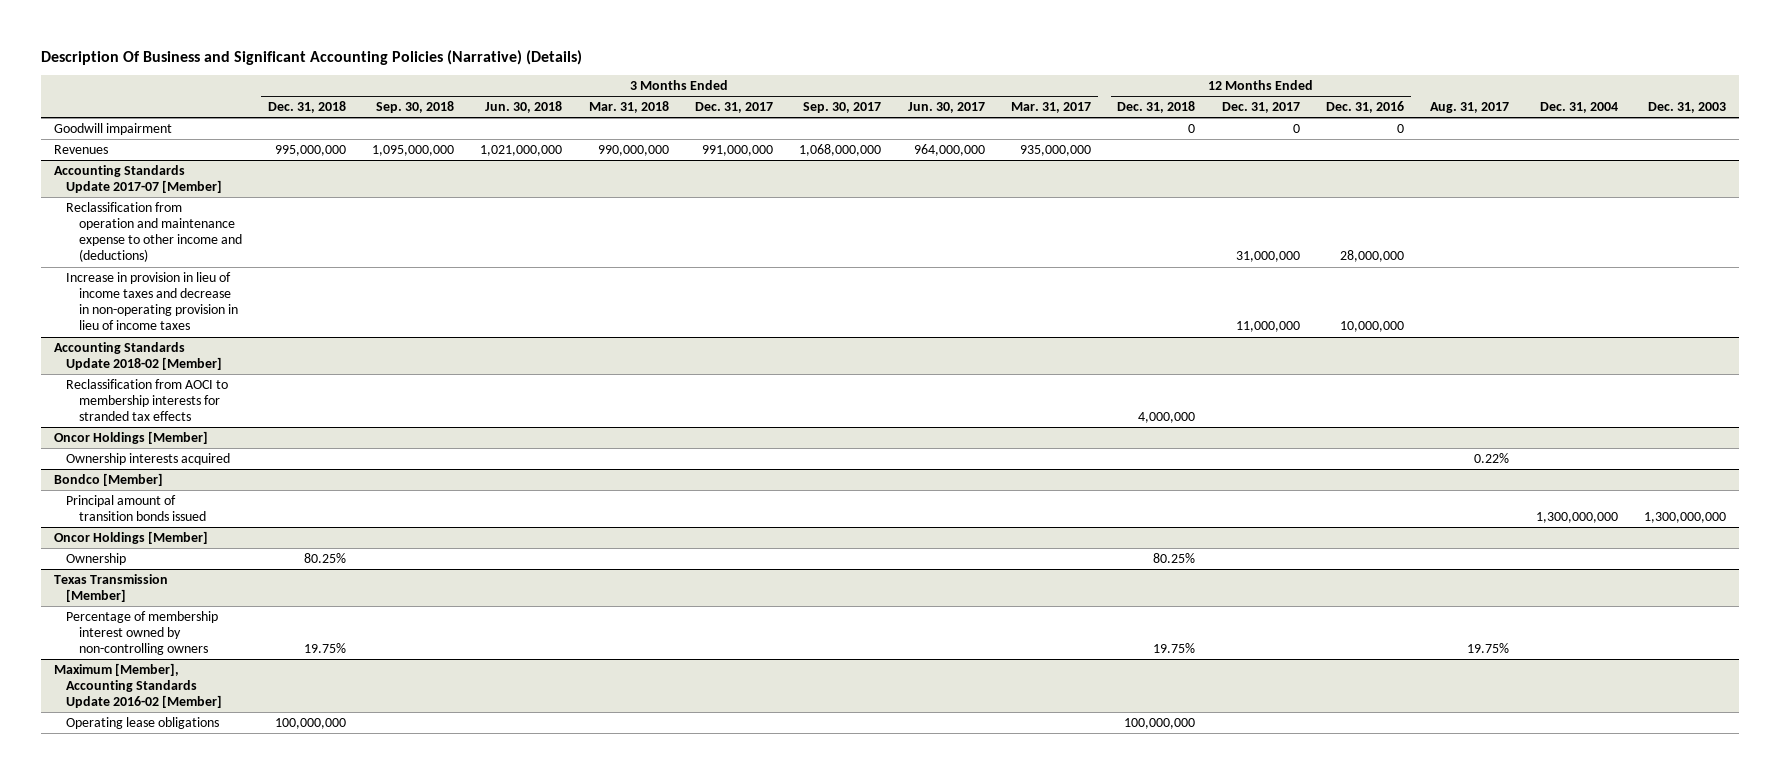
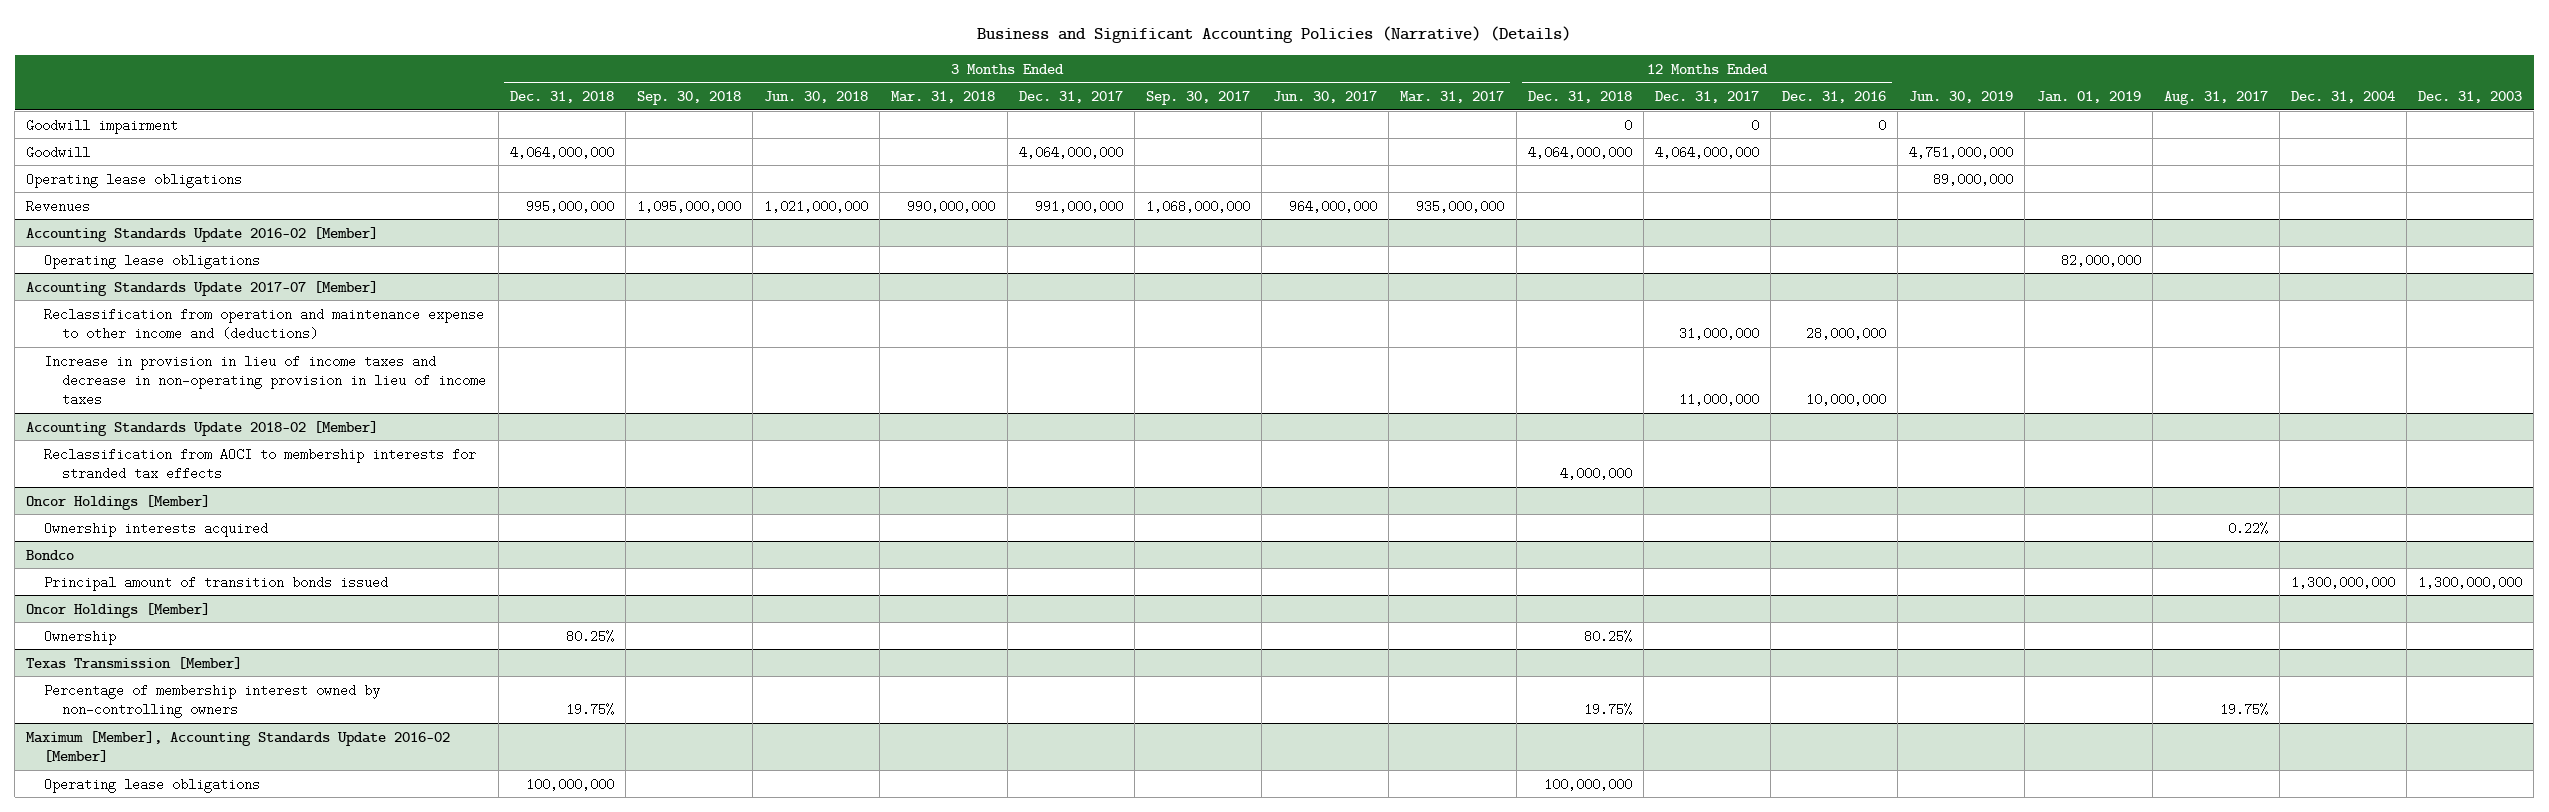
- Description Of Business and Significant Accounting Policies (Narrative) (Details)
+ Business and Significant Accounting Policies (Narrative) (Details)
- | 3 Months Ended Dec. 31, 2018 | 3 Months Ended Sep. 30, 2018 | 3 Months Ended Jun. 30, 2018 | 3 Months Ended Mar. 31, 2018 | 3 Months Ended Dec. 31, 2017 | 3 Months Ended Sep. 30, 2017 | 3 Months Ended Jun. 30, 2017 | 3 Months Ended Mar. 31, 2017 | 12 Months Ended Dec. 31, 2018 | 12 Months Ended Dec. 31, 2017 | 12 Months Ended Dec. 31, 2016 | Aug. 31, 2017 | Dec. 31, 2004 | Dec. 31, 2003
+ | 3 Months Ended Dec. 31, 2018 | 3 Months Ended Sep. 30, 2018 | 3 Months Ended Jun. 30, 2018 | 3 Months Ended Mar. 31, 2018 | 3 Months Ended Dec. 31, 2017 | 3 Months Ended Sep. 30, 2017 | 3 Months Ended Jun. 30, 2017 | 3 Months Ended Mar. 31, 2017 | 12 Months Ended Dec. 31, 2018 | 12 Months Ended Dec. 31, 2017 | 12 Months Ended Dec. 31, 2016 | Jun. 30, 2019 | Jan. 01, 2019 | Aug. 31, 2017 | Dec. 31, 2004 | Dec. 31, 2003
+ Goodwill | 4,064,000,000 | | | | 4,064,000,000 | | | | 4,064,000,000 | 4,064,000,000 | | 4,751,000,000 | | | |
+ Operating lease obligations | | | | | | | | | | | | 89,000,000 | | | |
+ Accounting Standards Update 2016-02 [Member]
+ Operating lease obligations | | | | | | | | | | | | | 82,000,000 | | |
- Bondco [Member]
+ Bondco

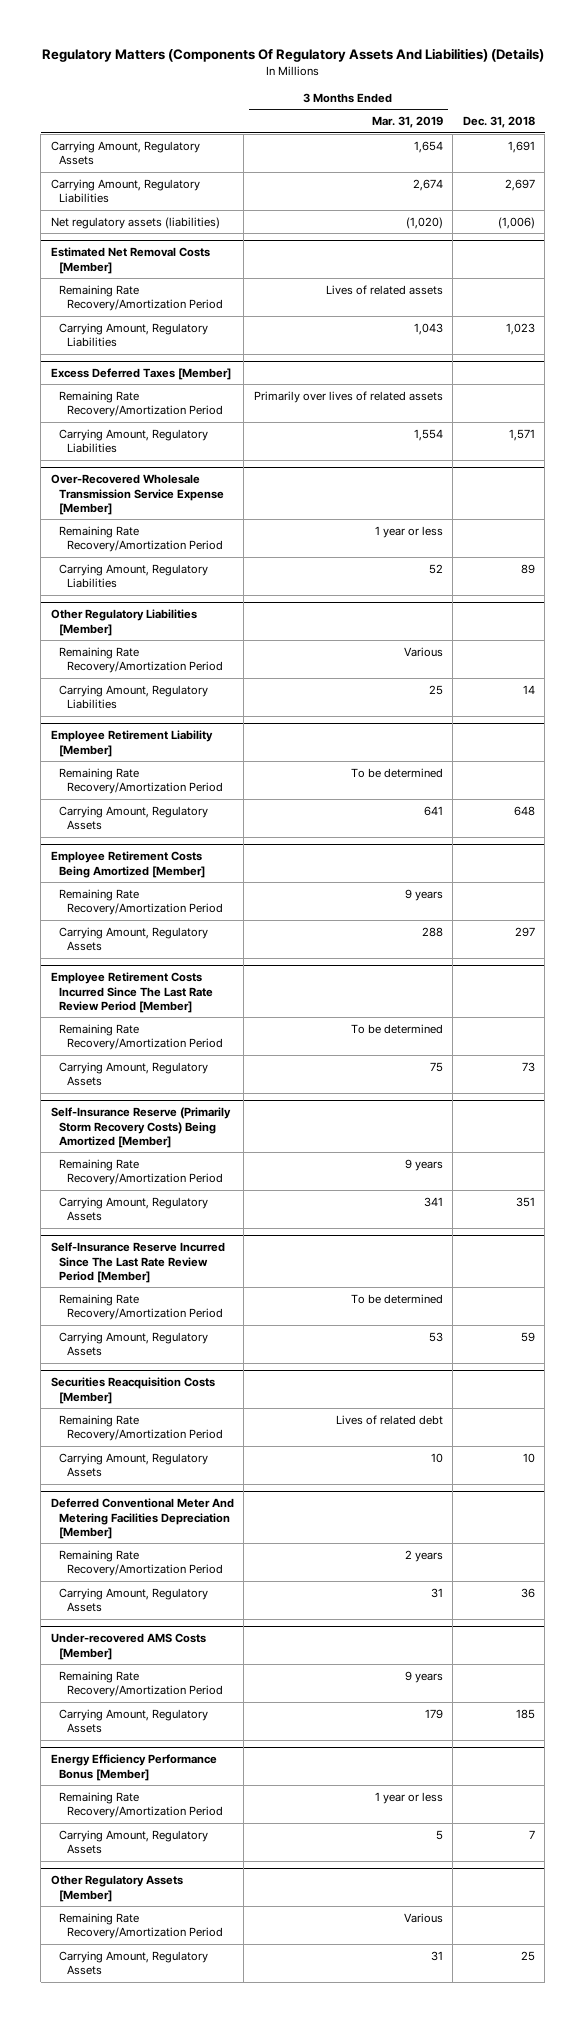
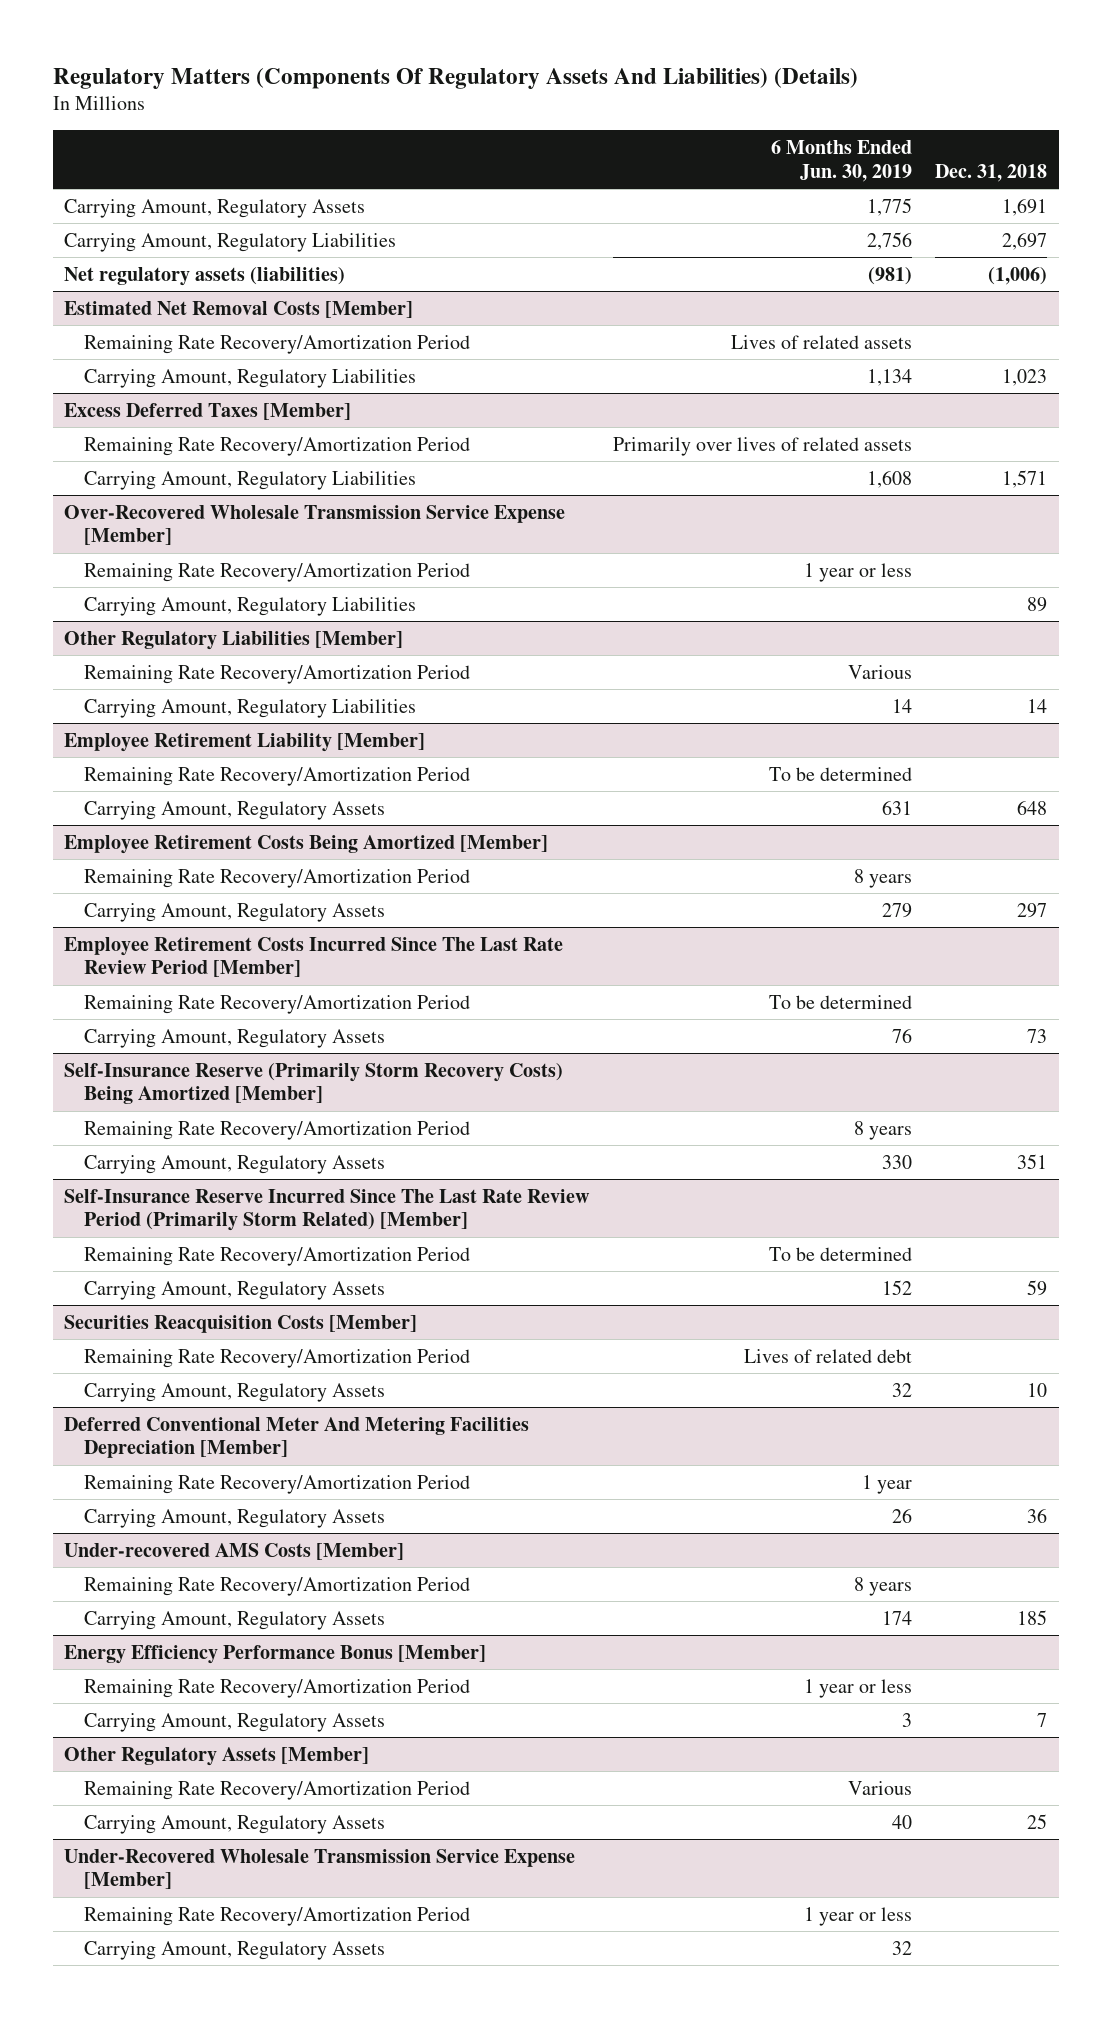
- | 3 Months Ended Mar. 31, 2019 | Dec. 31, 2018
+ | 6 Months Ended Jun. 30, 2019 | Dec. 31, 2018
- Self-Insurance Reserve Incurred Since The Last Rate Review Period [Member]
+ Self-Insurance Reserve Incurred Since The Last Rate Review Period (Primarily Storm Related) [Member]
+ Under-Recovered Wholesale Transmission Service Expense [Member]
+ Remaining Rate Recovery/Amortization Period | 1 year or less |
+ Carrying Amount, Regulatory Assets | 32 |

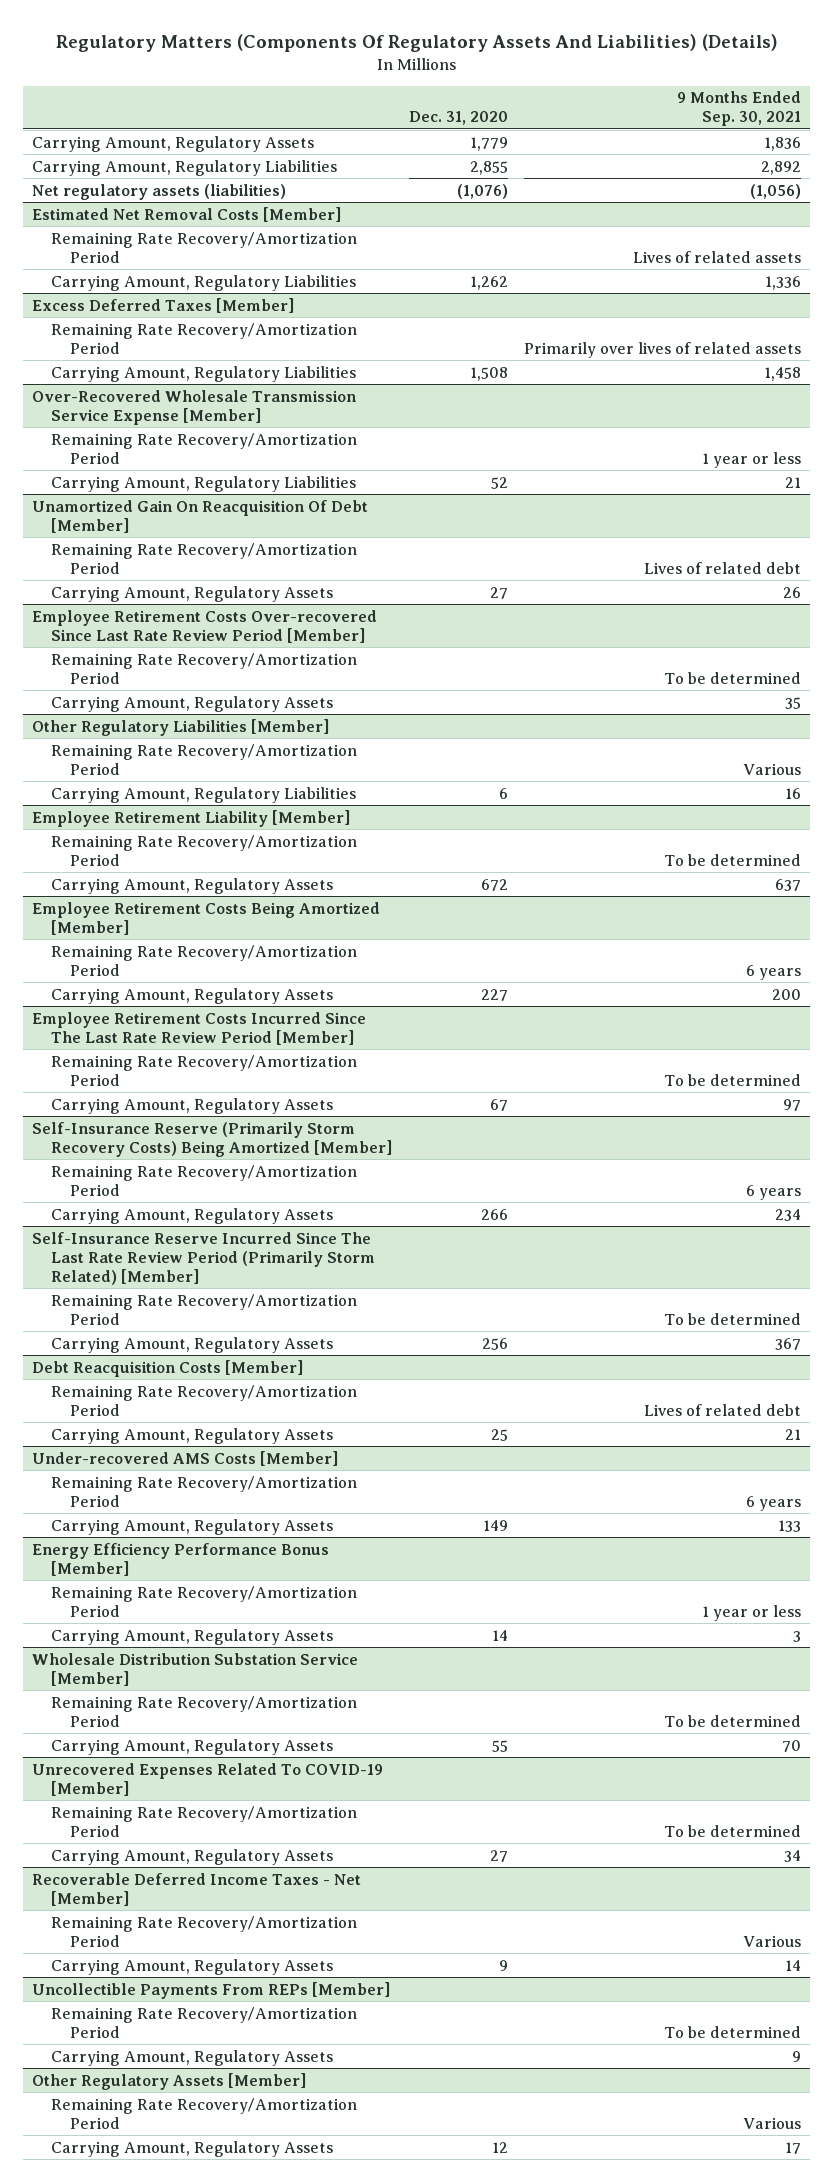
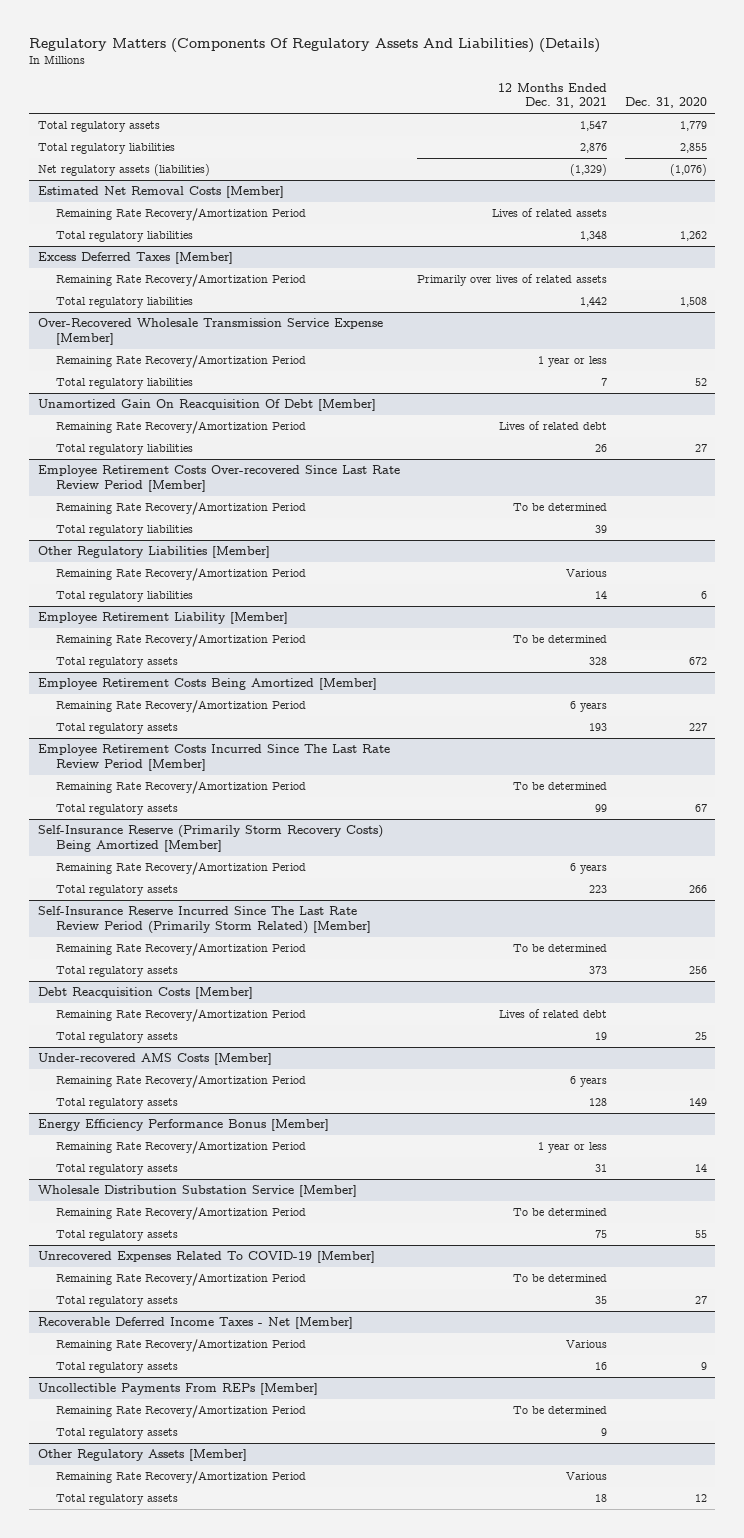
- | Dec. 31, 2020 | 9 Months Ended Sep. 30, 2021
+ | 12 Months Ended Dec. 31, 2021 | Dec. 31, 2020
- Carrying Amount, Regulatory Assets | 1,779 | 1,836
- Carrying Amount, Regulatory Liabilities | 2,855 | 2,892
+ Total regulatory assets | 1,547 | 1,779
+ Total regulatory liabilities | 2,876 | 2,855
@ Estimated Net Removal Costs [Member]
- Carrying Amount, Regulatory Liabilities | 1,262 | 1,336
+ Total regulatory liabilities | 1,348 | 1,262
@ Excess Deferred Taxes [Member]
- Carrying Amount, Regulatory Liabilities | 1,508 | 1,458
+ Total regulatory liabilities | 1,442 | 1,508
@ Over-Recovered Wholesale Transmission Service Expense [Member]
- Carrying Amount, Regulatory Liabilities | 52 | 21
+ Total regulatory liabilities | 7 | 52
@ Unamortized Gain On Reacquisition Of Debt [Member]
- Carrying Amount, Regulatory Assets | 27 | 26
+ Total regulatory liabilities | 26 | 27
@ Employee Retirement Costs Over-recovered Since Last Rate Review Period [Member]
- Carrying Amount, Regulatory Assets | | 35
+ Total regulatory liabilities | 39 |
@ Other Regulatory Liabilities [Member]
- Carrying Amount, Regulatory Liabilities | 6 | 16
+ Total regulatory liabilities | 14 | 6
@ Employee Retirement Liability [Member]
- Carrying Amount, Regulatory Assets | 672 | 637
+ Total regulatory assets | 328 | 672
@ Employee Retirement Costs Being Amortized [Member]
- Carrying Amount, Regulatory Assets | 227 | 200
+ Total regulatory assets | 193 | 227
@ Employee Retirement Costs Incurred Since The Last Rate Review Period [Member]
- Carrying Amount, Regulatory Assets | 67 | 97
+ Total regulatory assets | 99 | 67
@ Self-Insurance Reserve (Primarily Storm Recovery Costs) Being Amortized [Member]
- Carrying Amount, Regulatory Assets | 266 | 234
+ Total regulatory assets | 223 | 266
@ Self-Insurance Reserve Incurred Since The Last Rate Review Period (Primarily Storm Related) [Member]
- Carrying Amount, Regulatory Assets | 256 | 367
+ Total regulatory assets | 373 | 256
@ Debt Reacquisition Costs [Member]
- Carrying Amount, Regulatory Assets | 25 | 21
+ Total regulatory assets | 19 | 25
@ Under-recovered AMS Costs [Member]
- Carrying Amount, Regulatory Assets | 149 | 133
+ Total regulatory assets | 128 | 149
@ Energy Efficiency Performance Bonus [Member]
- Carrying Amount, Regulatory Assets | 14 | 3
+ Total regulatory assets | 31 | 14
@ Wholesale Distribution Substation Service [Member]
- Carrying Amount, Regulatory Assets | 55 | 70
+ Total regulatory assets | 75 | 55
@ Unrecovered Expenses Related To COVID-19 [Member]
- Carrying Amount, Regulatory Assets | 27 | 34
+ Total regulatory assets | 35 | 27
@ Recoverable Deferred Income Taxes - Net [Member]
- Carrying Amount, Regulatory Assets | 9 | 14
+ Total regulatory assets | 16 | 9
@ Uncollectible Payments From REPs [Member]
- Carrying Amount, Regulatory Assets | | 9
+ Total regulatory assets | 9 |
@ Other Regulatory Assets [Member]
- Carrying Amount, Regulatory Assets | 12 | 17
+ Total regulatory assets | 18 | 12

